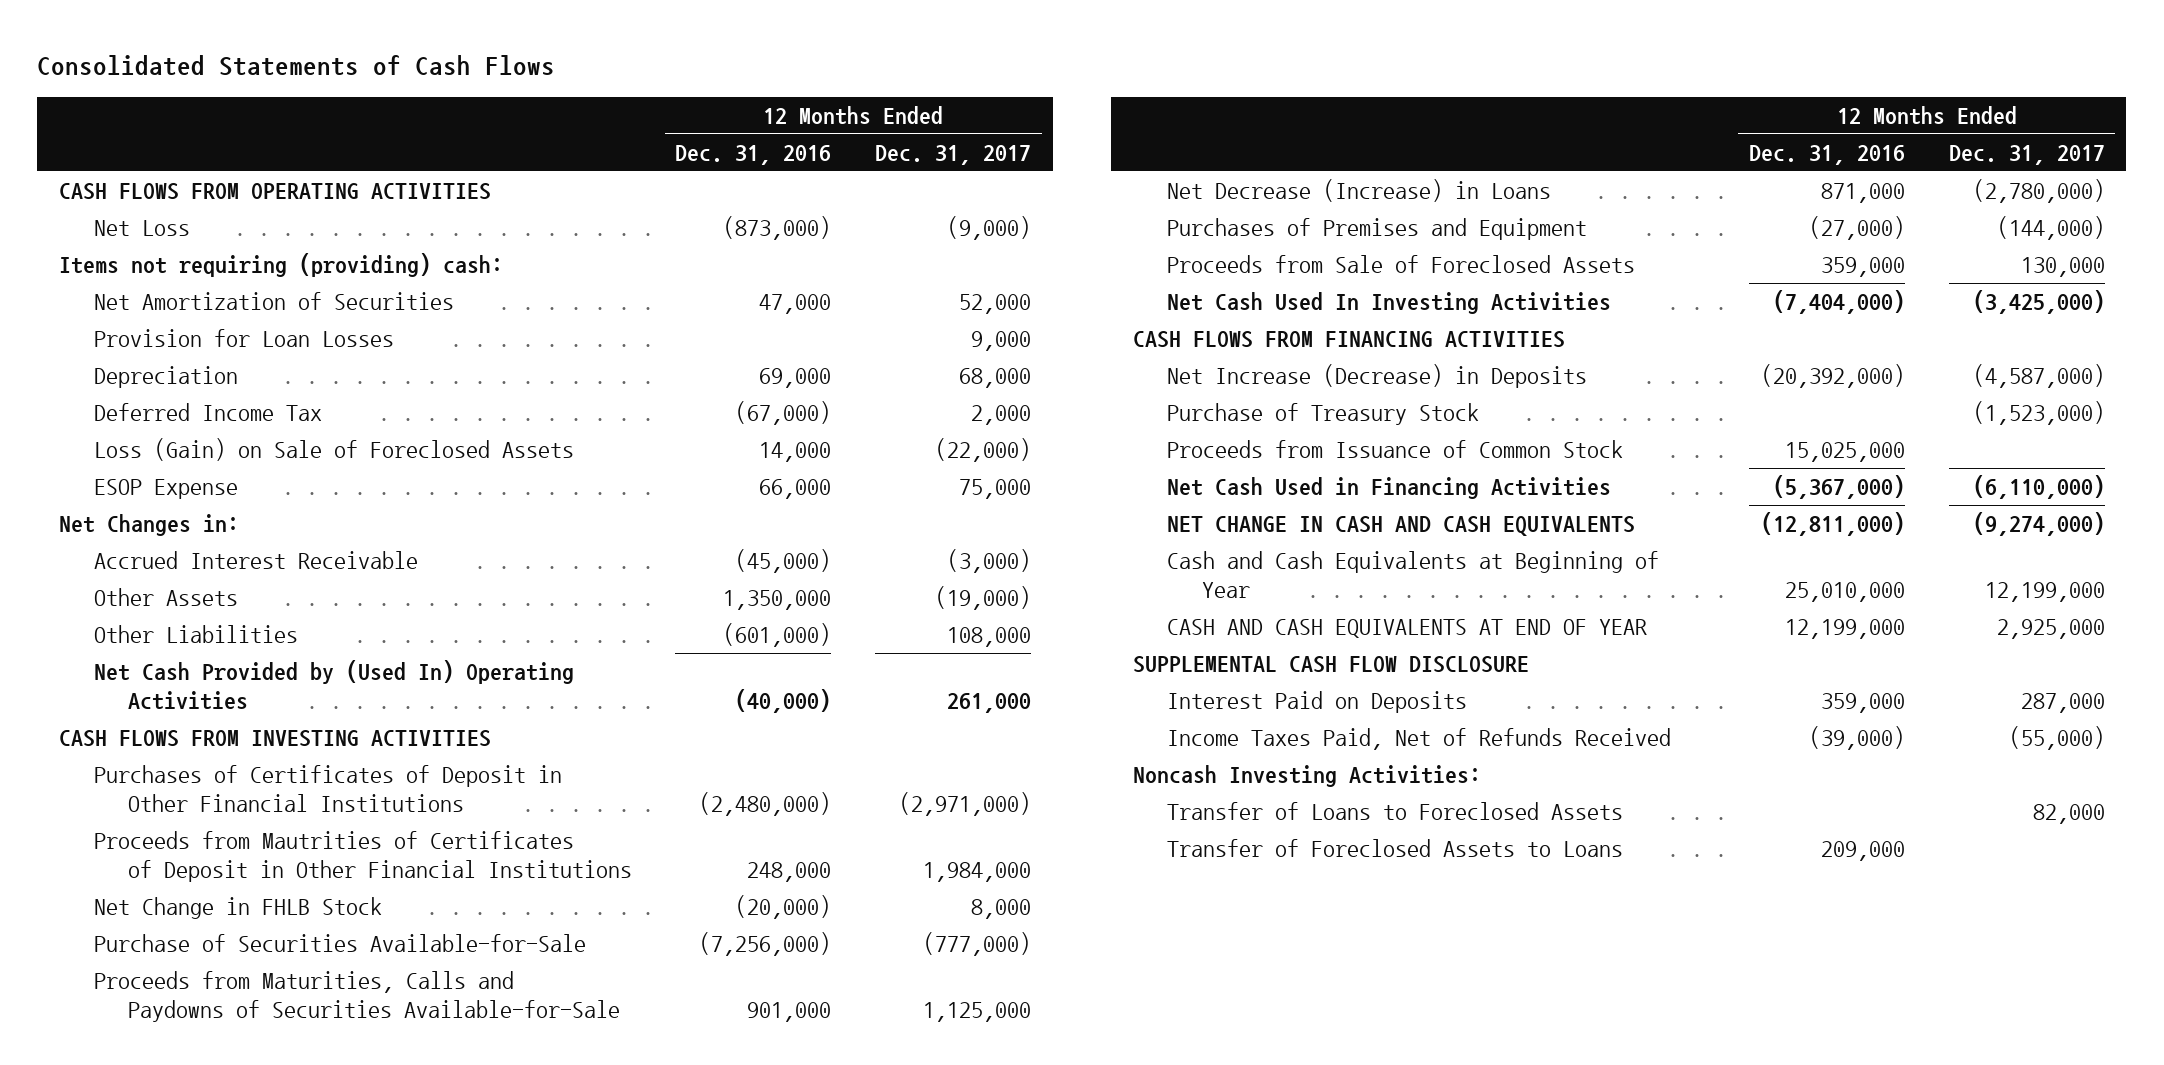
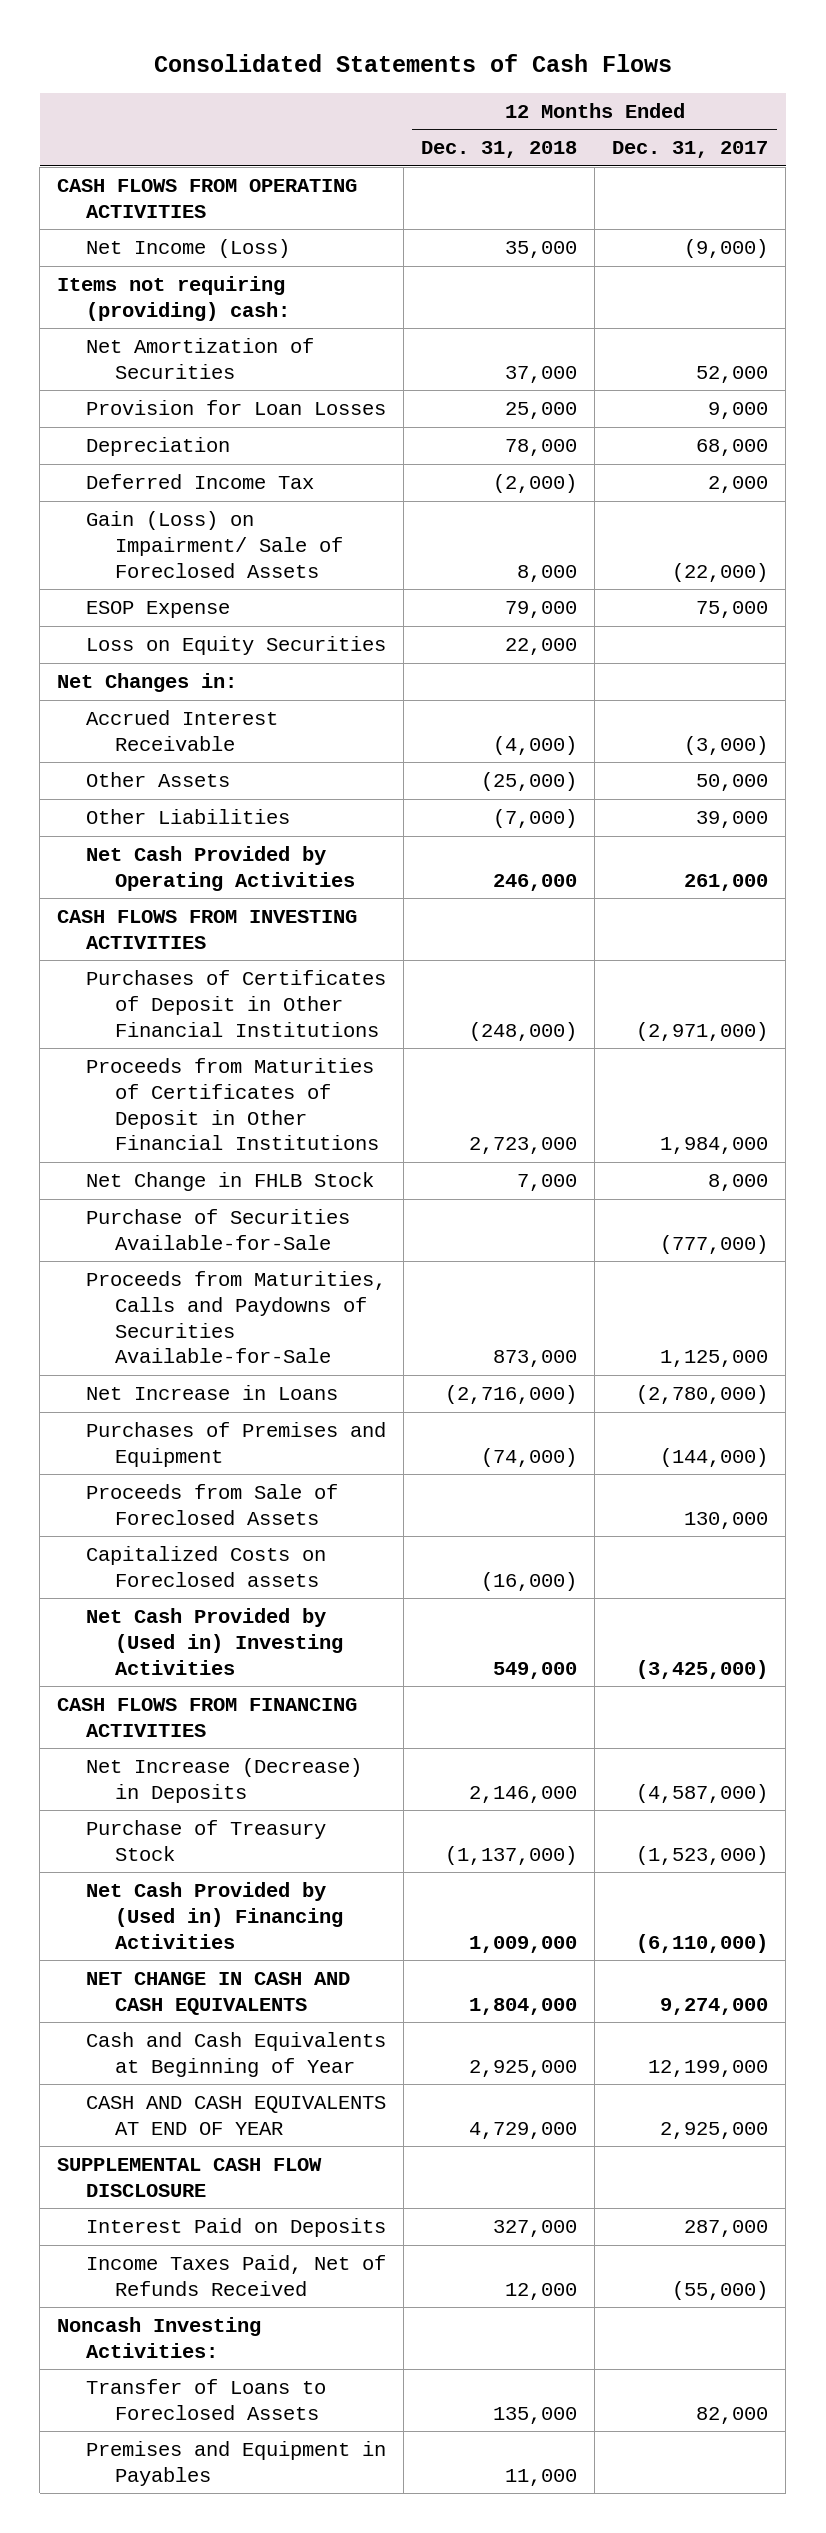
- | 12 Months Ended Dec. 31, 2016 | 12 Months Ended Dec. 31, 2017
+ | 12 Months Ended Dec. 31, 2018 | 12 Months Ended Dec. 31, 2017
- Net Loss | (873,000) | (9,000)
+ Net Income (Loss) | 35,000 | (9,000)
- Loss (Gain) on Sale of Foreclosed Assets | 14,000 | (22,000)
+ Gain (Loss) on Impairment/ Sale of Foreclosed Assets | 8,000 | (22,000)
+ Loss on Equity Securities | 22,000 |
- Other Assets | 1,350,000 | (19,000)
- Other Liabilities | (601,000) | 108,000
- Net Cash Provided by (Used In) Operating Activities | (40,000) | 261,000
+ Other Assets | (25,000) | 50,000
+ Other Liabilities | (7,000) | 39,000
+ Net Cash Provided by Operating Activities | 246,000 | 261,000
- Proceeds from Mautrities of Certificates of Deposit in Other Financial Institutions | 248,000 | 1,984,000
+ Proceeds from Maturities of Certificates of Deposit in Other Financial Institutions | 2,723,000 | 1,984,000
- Net Decrease (Increase) in Loans | 871,000 | (2,780,000)
+ Net Increase in Loans | (2,716,000) | (2,780,000)
- Net Cash Used In Investing Activities | (7,404,000) | (3,425,000)
+ Capitalized Costs on Foreclosed assets | (16,000) |
+ Net Cash Provided by (Used in) Investing Activities | 549,000 | (3,425,000)
- Proceeds from Issuance of Common Stock | 15,025,000 |
- Net Cash Used in Financing Activities | (5,367,000) | (6,110,000)
- NET CHANGE IN CASH AND CASH EQUIVALENTS | (12,811,000) | (9,274,000)
+ Net Cash Provided by (Used in) Financing Activities | 1,009,000 | (6,110,000)
+ NET CHANGE IN CASH AND CASH EQUIVALENTS | 1,804,000 | 9,274,000
- Transfer of Foreclosed Assets to Loans | 209,000 |
+ Premises and Equipment in Payables | 11,000 |

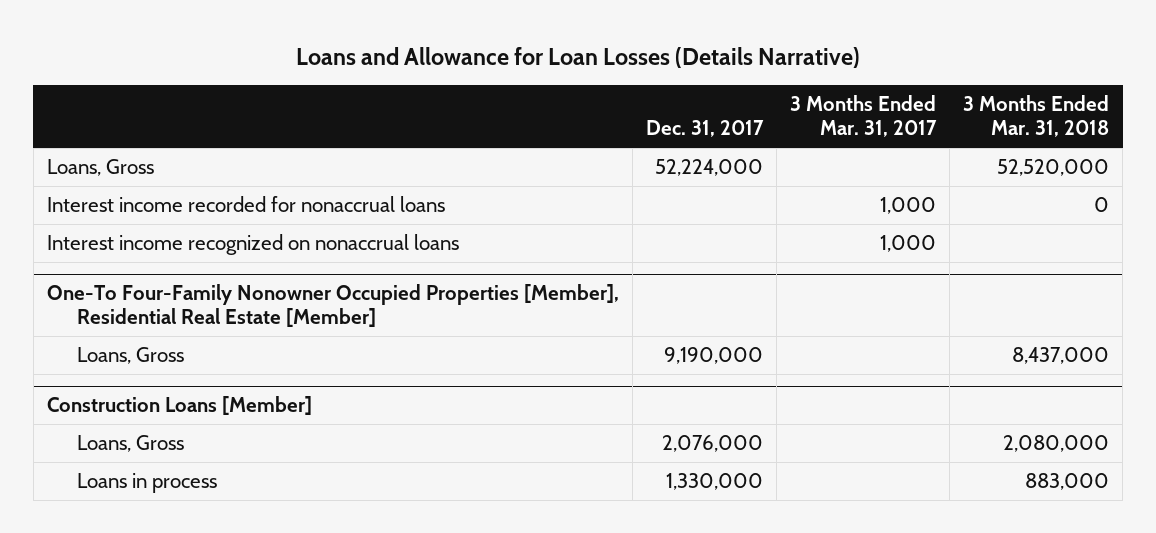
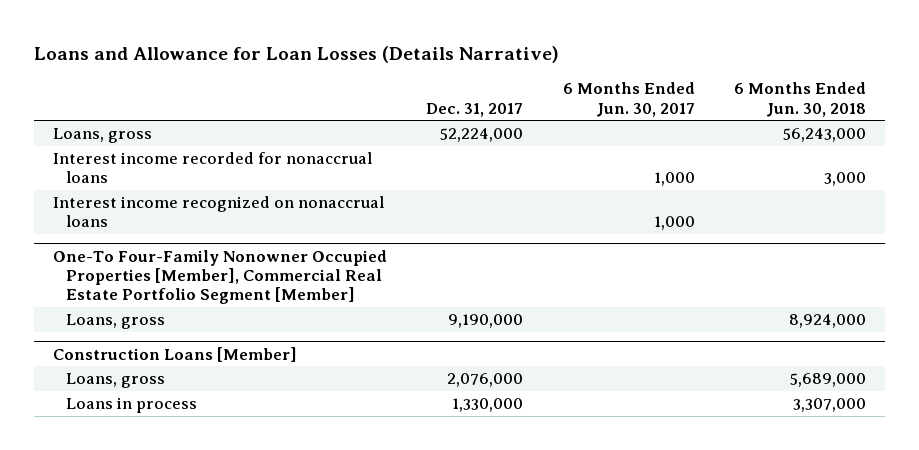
- | Dec. 31, 2017 | 3 Months Ended Mar. 31, 2017 | 3 Months Ended Mar. 31, 2018
+ | Dec. 31, 2017 | 6 Months Ended Jun. 30, 2017 | 6 Months Ended Jun. 30, 2018
- Loans, Gross | 52,224,000 | | 52,520,000
+ Loans, gross | 52,224,000 | | 56,243,000
- One-To Four-Family Nonowner Occupied Properties [Member], Residential Real Estate [Member]
- Loans, Gross | 9,190,000 | | 8,437,000
+ One-To Four-Family Nonowner Occupied Properties [Member], Commercial Real Estate Portfolio Segment [Member]
+ Loans, gross | 9,190,000 | | 8,924,000
@ Construction Loans [Member]
- Loans, Gross | 2,076,000 | | 2,080,000
+ Loans, gross | 2,076,000 | | 5,689,000

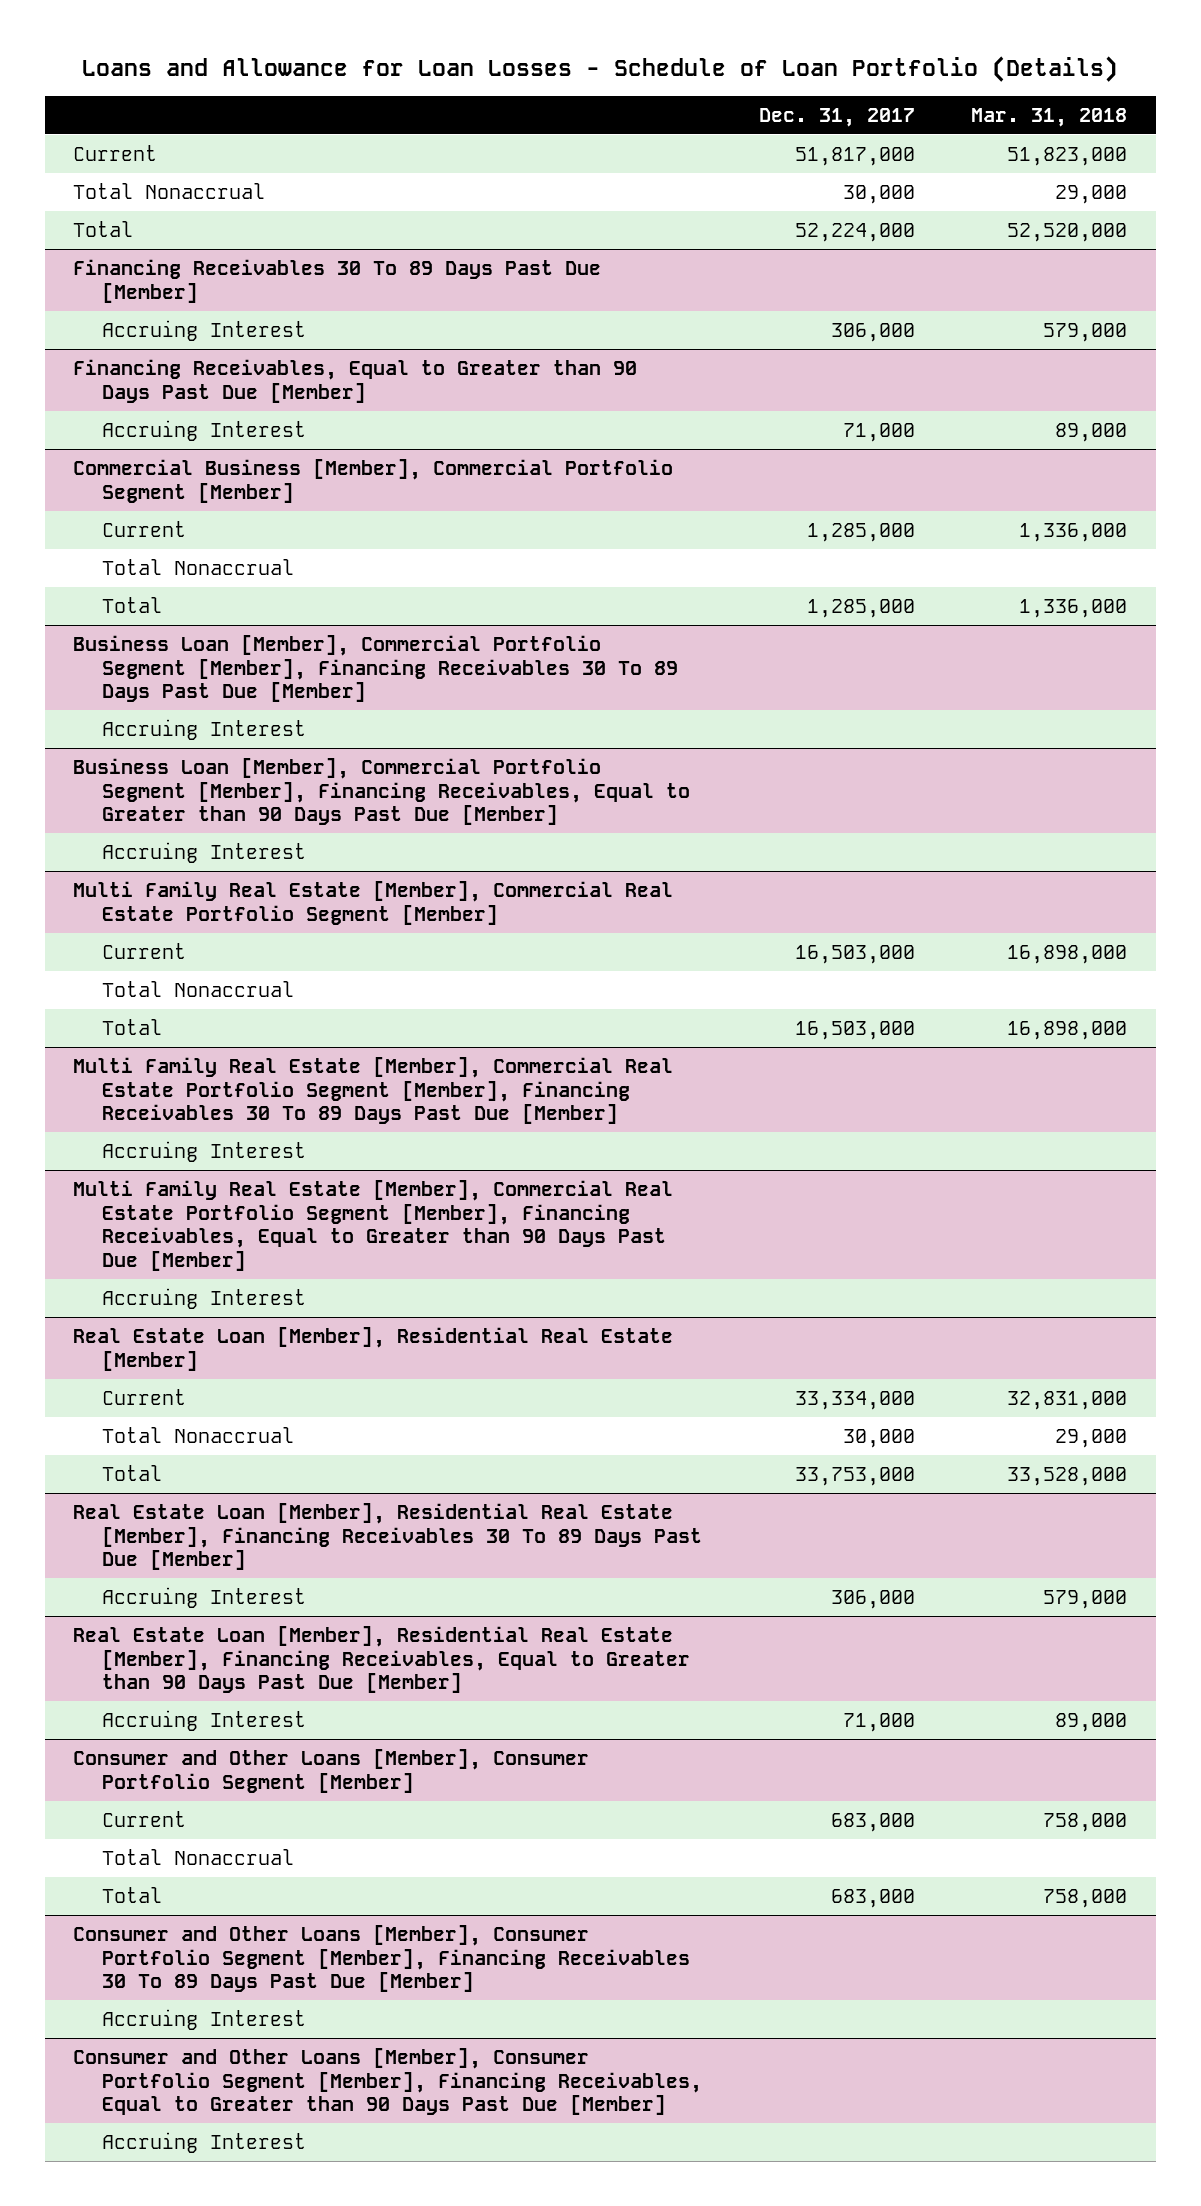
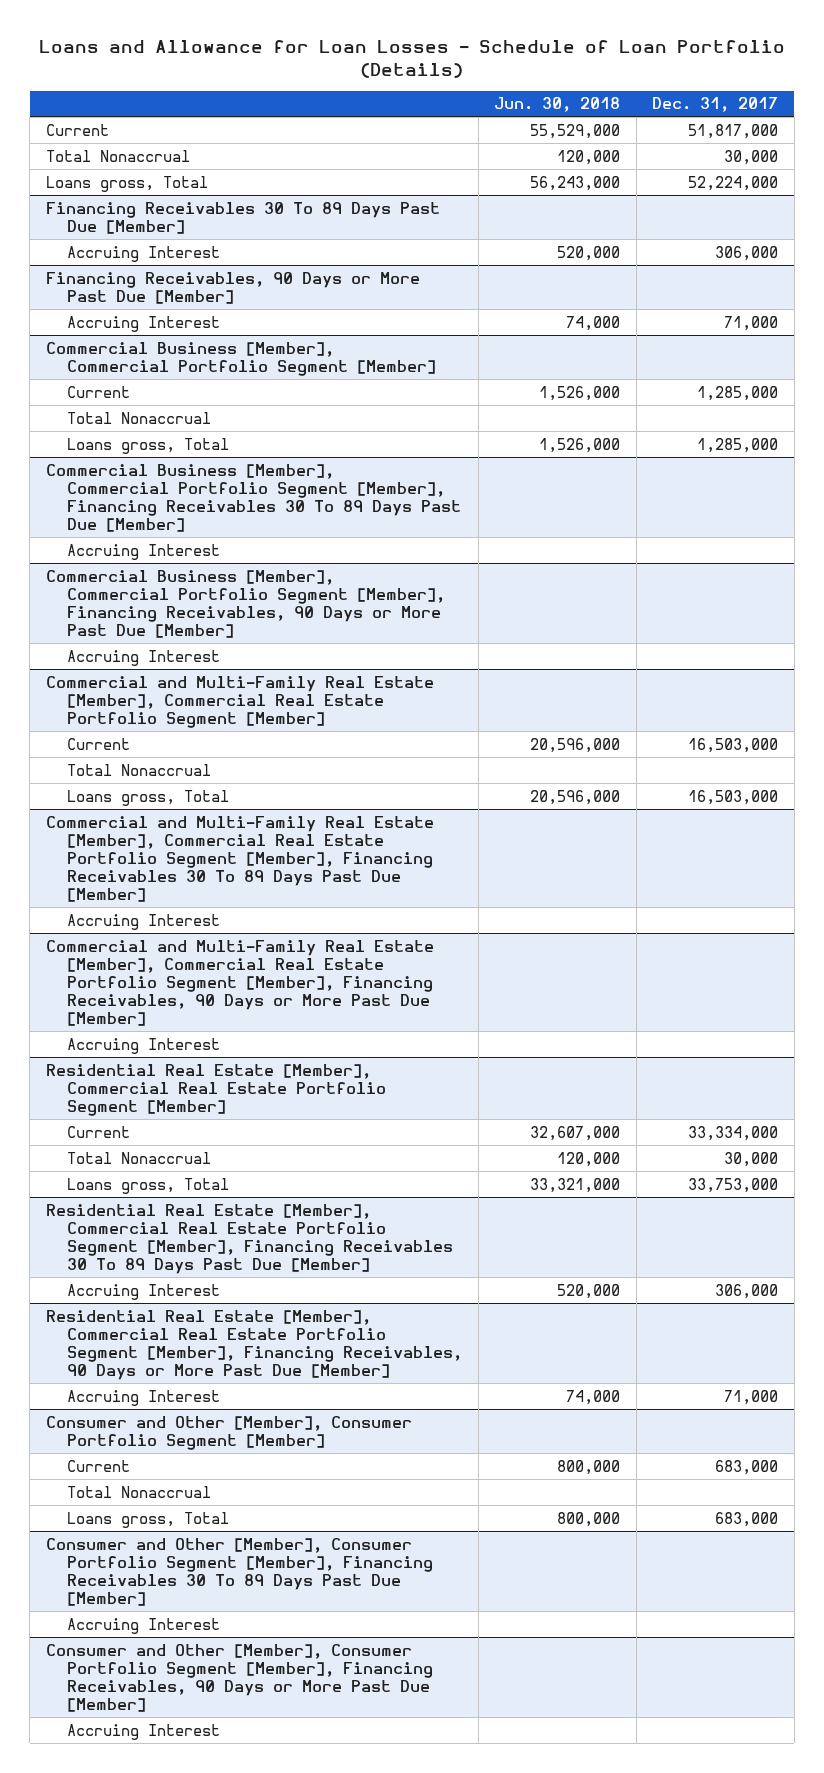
- | Dec. 31, 2017 | Mar. 31, 2018
+ | Jun. 30, 2018 | Dec. 31, 2017
- Total | 52,224,000 | 52,520,000
+ Loans gross, Total | 56,243,000 | 52,224,000
- Financing Receivables, Equal to Greater than 90 Days Past Due [Member]
+ Financing Receivables, 90 Days or More Past Due [Member]
@ Commercial Business [Member], Commercial Portfolio Segment [Member]
- Total | 1,285,000 | 1,336,000
- Business Loan [Member], Commercial Portfolio Segment [Member], Financing Receivables 30 To 89 Days Past Due [Member]
@ Commercial Business [Member], Commercial Portfolio Segment [Member]
+ Loans gross, Total | 1,526,000 | 1,285,000
+ Commercial Business [Member], Commercial Portfolio Segment [Member], Financing Receivables 30 To 89 Days Past Due [Member]
- Business Loan [Member], Commercial Portfolio Segment [Member], Financing Receivables, Equal to Greater than 90 Days Past Due [Member]
+ Commercial Business [Member], Commercial Portfolio Segment [Member], Financing Receivables, 90 Days or More Past Due [Member]
- Multi Family Real Estate [Member], Commercial Real Estate Portfolio Segment [Member]
+ Commercial and Multi-Family Real Estate [Member], Commercial Real Estate Portfolio Segment [Member]
- Total | 16,503,000 | 16,898,000
- Multi Family Real Estate [Member], Commercial Real Estate Portfolio Segment [Member], Financing Receivables 30 To 89 Days Past Due [Member]
+ Loans gross, Total | 20,596,000 | 16,503,000
+ Commercial and Multi-Family Real Estate [Member], Commercial Real Estate Portfolio Segment [Member], Financing Receivables 30 To 89 Days Past Due [Member]
- Multi Family Real Estate [Member], Commercial Real Estate Portfolio Segment [Member], Financing Receivables, Equal to Greater than 90 Days Past Due [Member]
+ Commercial and Multi-Family Real Estate [Member], Commercial Real Estate Portfolio Segment [Member], Financing Receivables, 90 Days or More Past Due [Member]
- Real Estate Loan [Member], Residential Real Estate [Member]
+ Residential Real Estate [Member], Commercial Real Estate Portfolio Segment [Member]
- Total | 33,753,000 | 33,528,000
- Real Estate Loan [Member], Residential Real Estate [Member], Financing Receivables 30 To 89 Days Past Due [Member]
+ Loans gross, Total | 33,321,000 | 33,753,000
+ Residential Real Estate [Member], Commercial Real Estate Portfolio Segment [Member], Financing Receivables 30 To 89 Days Past Due [Member]
- Real Estate Loan [Member], Residential Real Estate [Member], Financing Receivables, Equal to Greater than 90 Days Past Due [Member]
+ Residential Real Estate [Member], Commercial Real Estate Portfolio Segment [Member], Financing Receivables, 90 Days or More Past Due [Member]
- Consumer and Other Loans [Member], Consumer Portfolio Segment [Member]
+ Consumer and Other [Member], Consumer Portfolio Segment [Member]
- Total | 683,000 | 758,000
- Consumer and Other Loans [Member], Consumer Portfolio Segment [Member], Financing Receivables 30 To 89 Days Past Due [Member]
+ Loans gross, Total | 800,000 | 683,000
+ Consumer and Other [Member], Consumer Portfolio Segment [Member], Financing Receivables 30 To 89 Days Past Due [Member]
- Consumer and Other Loans [Member], Consumer Portfolio Segment [Member], Financing Receivables, Equal to Greater than 90 Days Past Due [Member]
+ Consumer and Other [Member], Consumer Portfolio Segment [Member], Financing Receivables, 90 Days or More Past Due [Member]

